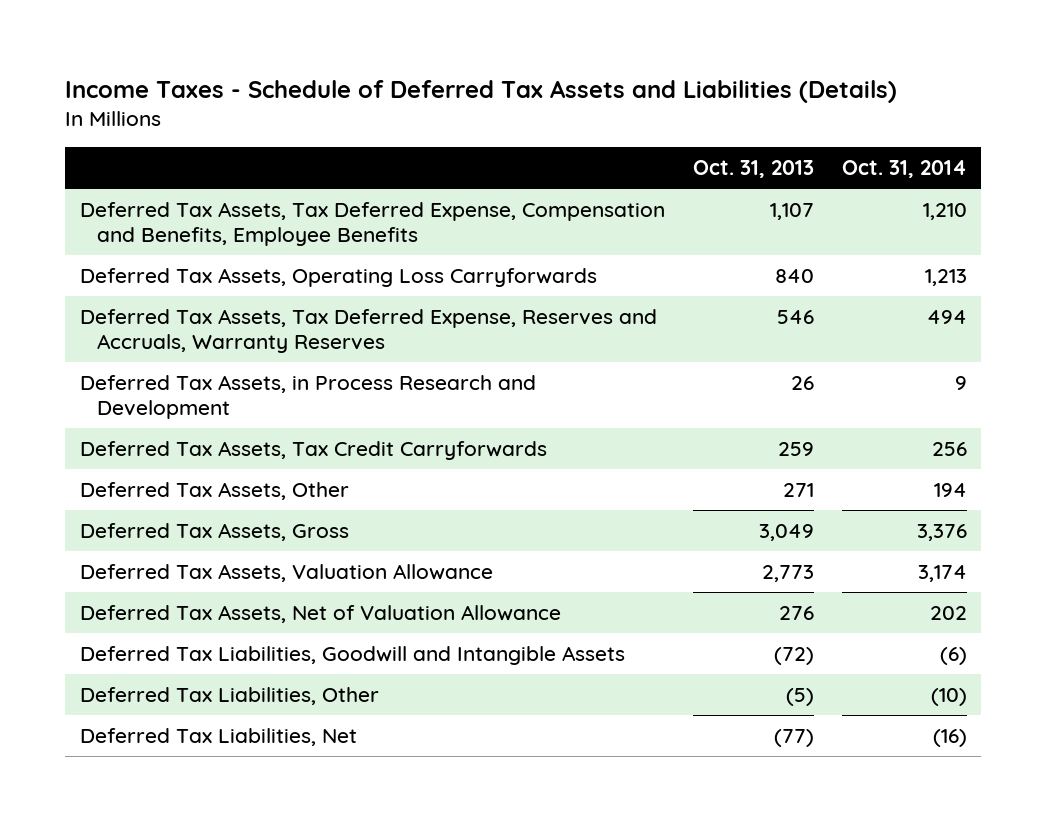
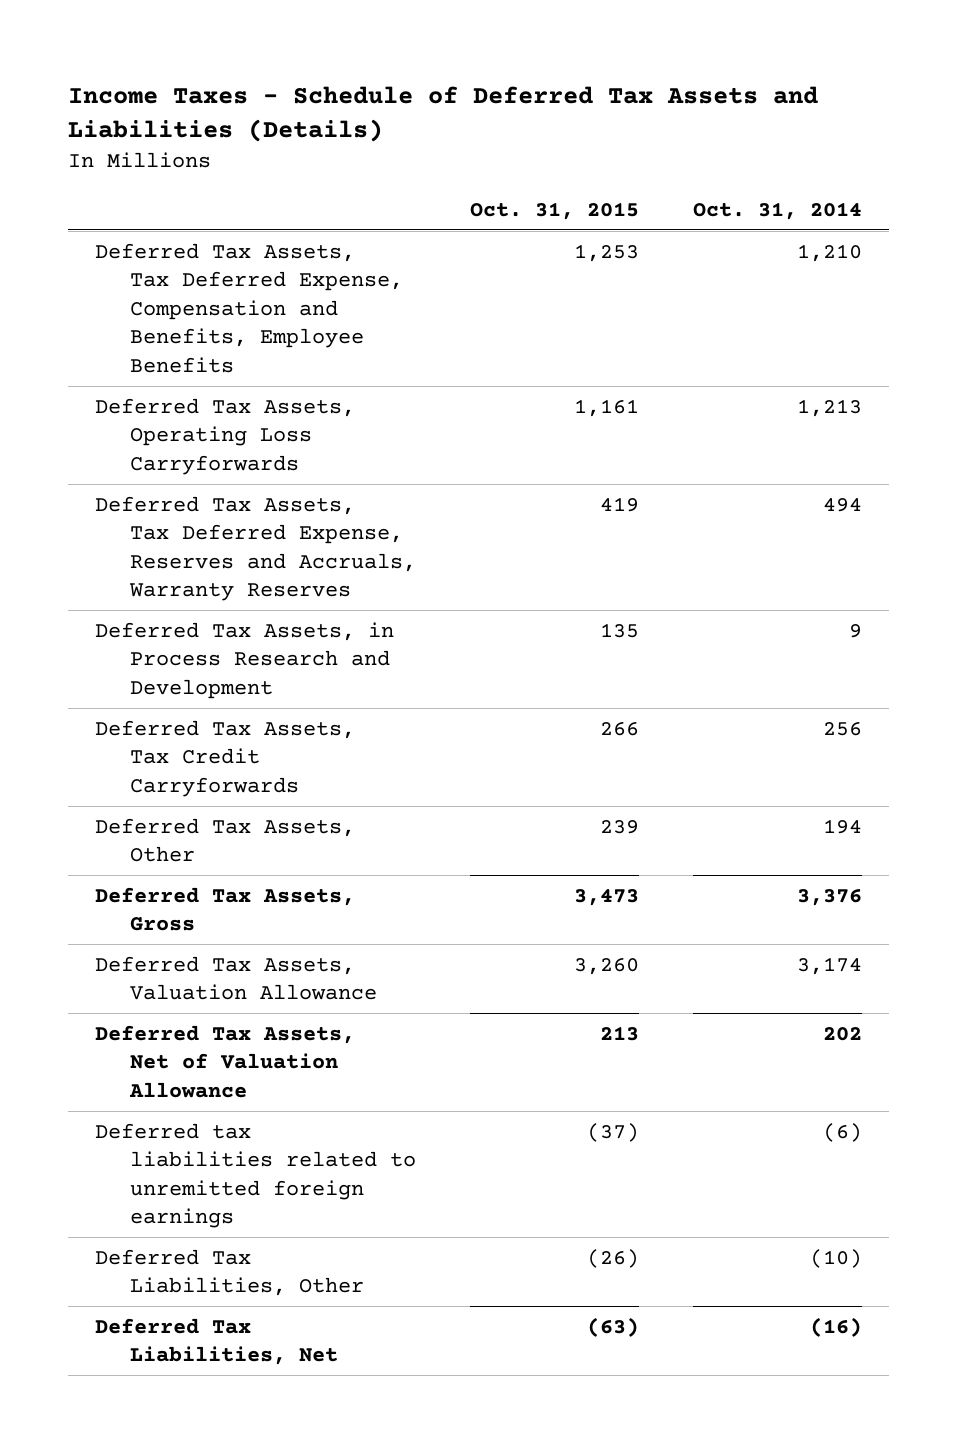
- | Oct. 31, 2013 | Oct. 31, 2014
+ | Oct. 31, 2015 | Oct. 31, 2014
- Deferred Tax Liabilities, Goodwill and Intangible Assets | (72) | (6)
+ Deferred tax liabilities related to unremitted foreign earnings | (37) | (6)

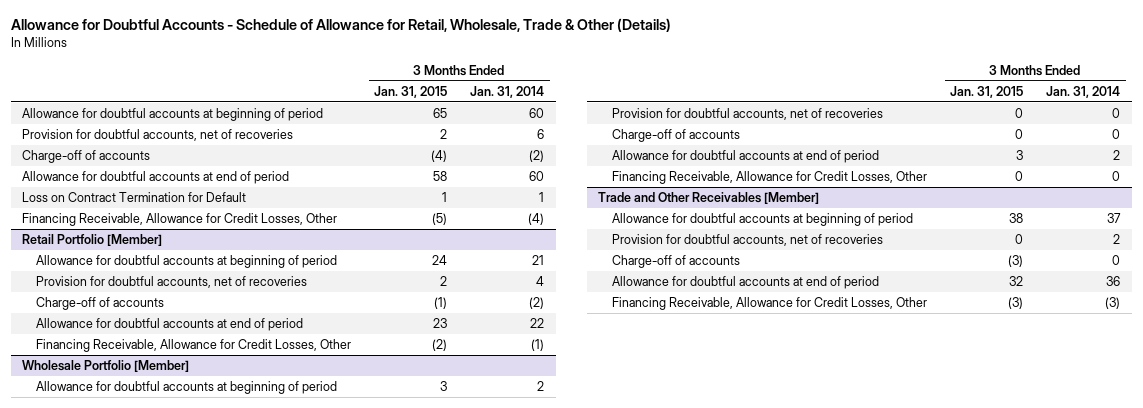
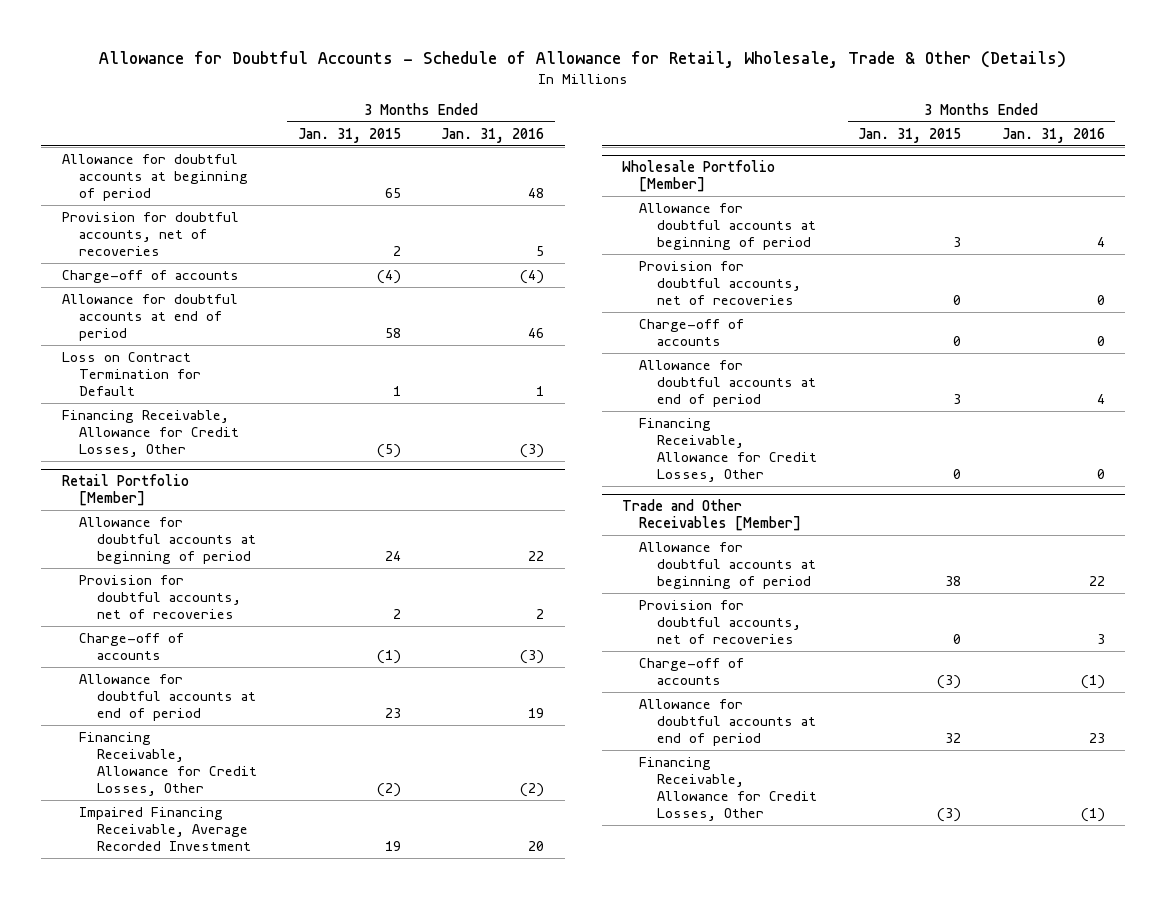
- | 3 Months Ended Jan. 31, 2015 | 3 Months Ended Jan. 31, 2014
+ | 3 Months Ended Jan. 31, 2015 | 3 Months Ended Jan. 31, 2016
@ Retail Portfolio [Member]
+ Impaired Financing Receivable, Average Recorded Investment | 19 | 20

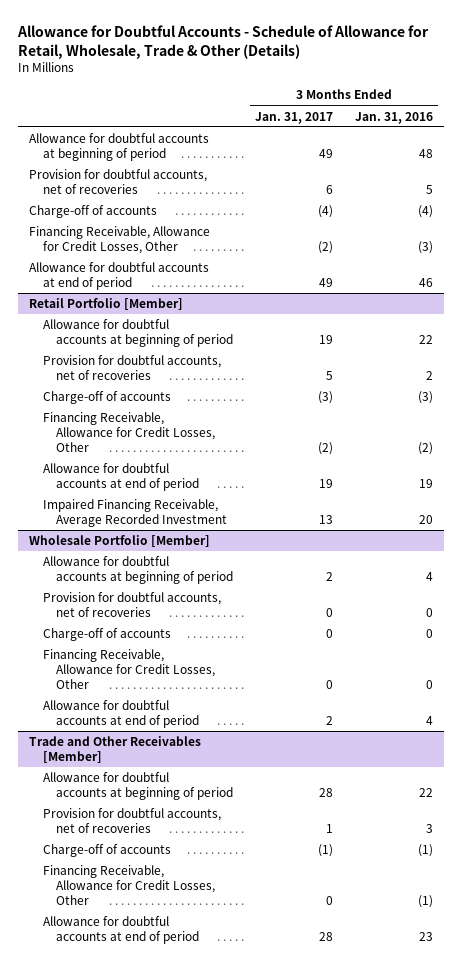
- | 3 Months Ended Jan. 31, 2015 | 3 Months Ended Jan. 31, 2016
+ | 3 Months Ended Jan. 31, 2017 | 3 Months Ended Jan. 31, 2016
- Loss on Contract Termination for Default | 1 | 1
moved down: Allowance for doubtful accounts at end of period | 49 | 46
@ Retail Portfolio [Member]
moved down: Allowance for doubtful accounts at end of period | 19 | 19
@ Wholesale Portfolio [Member]
moved down: Allowance for doubtful accounts at end of period | 2 | 4
@ Trade and Other Receivables [Member]
moved down: Allowance for doubtful accounts at end of period | 28 | 23

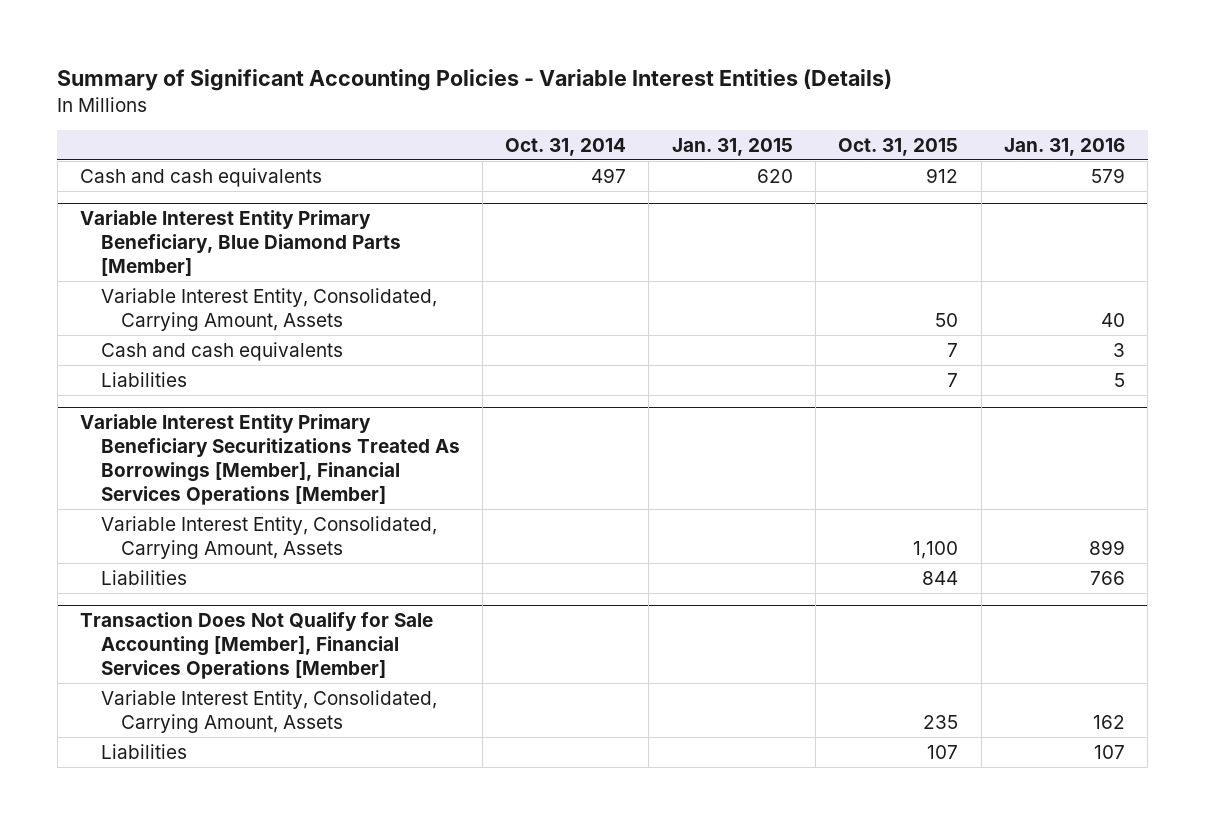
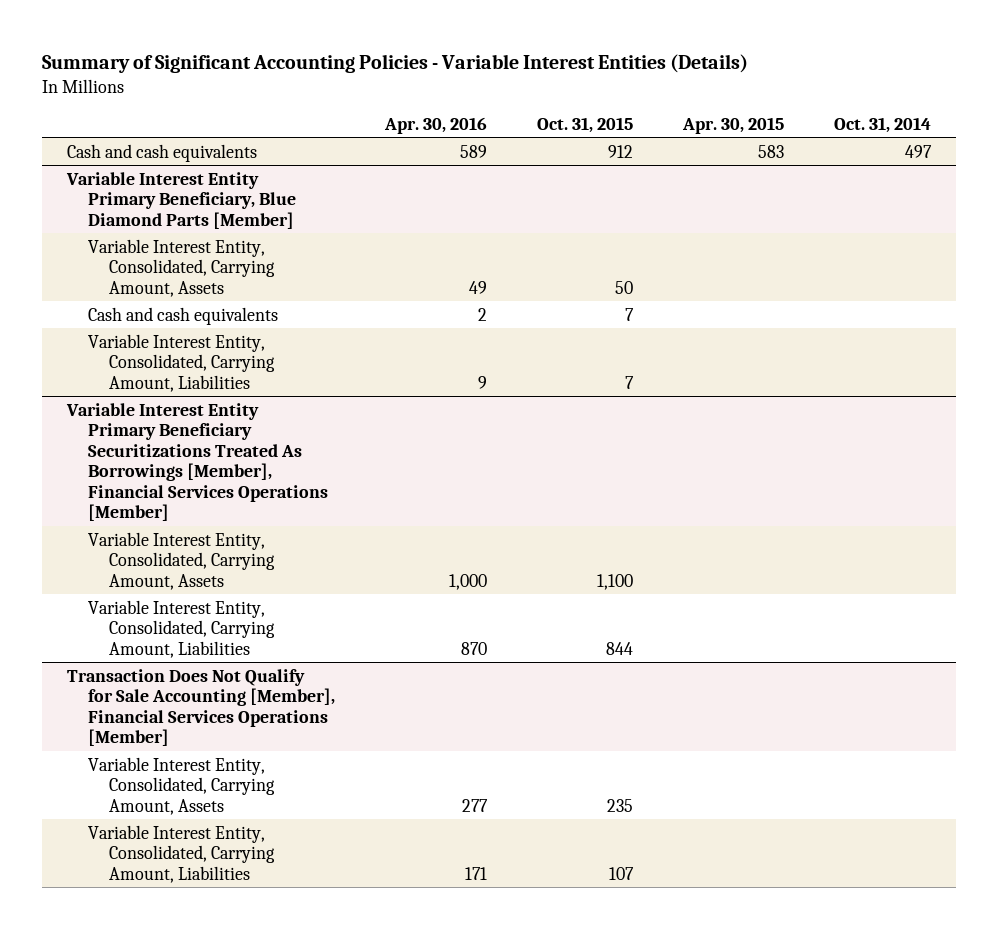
- | Oct. 31, 2014 | Jan. 31, 2015 | Oct. 31, 2015 | Jan. 31, 2016
+ | Apr. 30, 2016 | Oct. 31, 2015 | Apr. 30, 2015 | Oct. 31, 2014
@ Variable Interest Entity Primary Beneficiary, Blue Diamond Parts [Member]
- Liabilities | | | 7 | 5
+ Variable Interest Entity, Consolidated, Carrying Amount, Liabilities | 9 | 7 | |
@ Variable Interest Entity Primary Beneficiary Securitizations Treated As Borrowings [Member], Financial Services Operations [Member]
- Liabilities | | | 844 | 766
+ Variable Interest Entity, Consolidated, Carrying Amount, Liabilities | 870 | 844 | |
@ Transaction Does Not Qualify for Sale Accounting [Member], Financial Services Operations [Member]
- Liabilities | | | 107 | 107
+ Variable Interest Entity, Consolidated, Carrying Amount, Liabilities | 171 | 107 | |

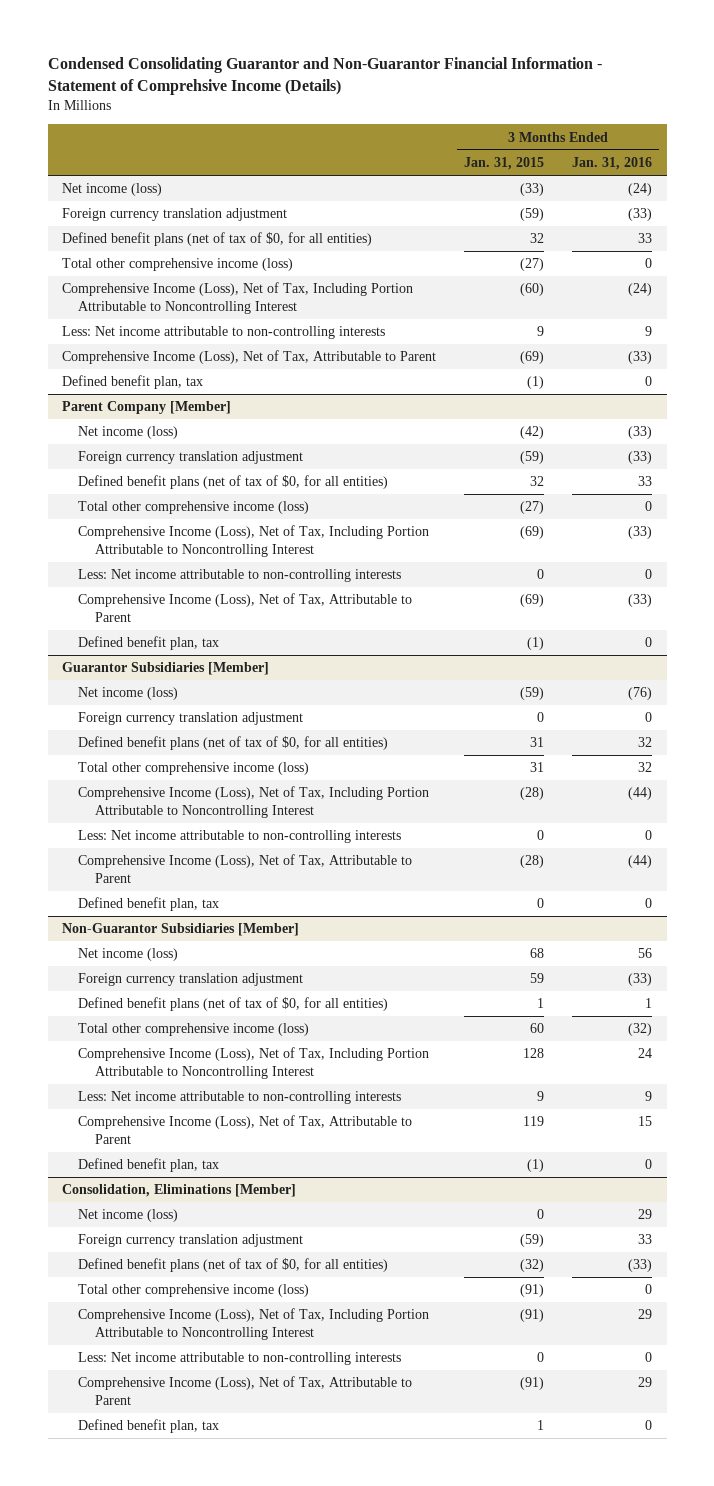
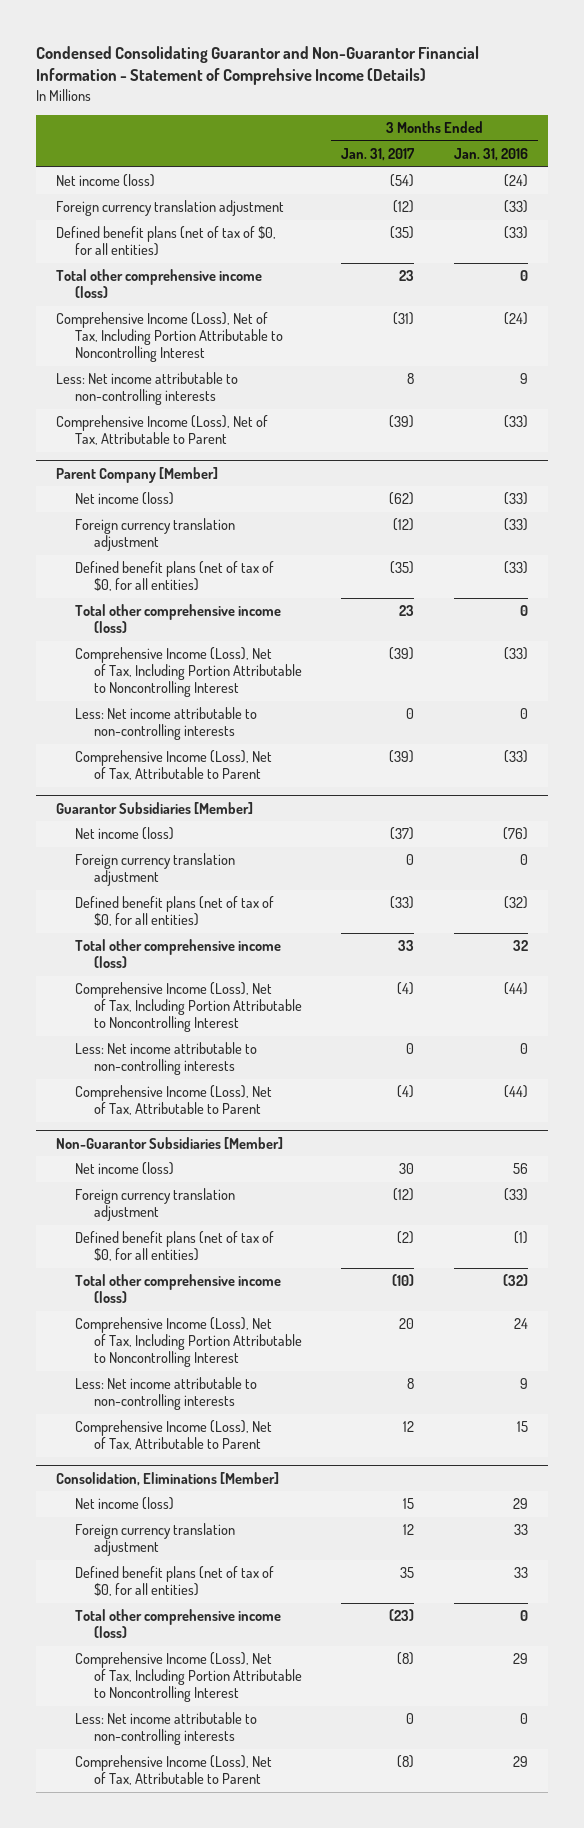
- | 3 Months Ended Jan. 31, 2015 | 3 Months Ended Jan. 31, 2016
+ | 3 Months Ended Jan. 31, 2017 | 3 Months Ended Jan. 31, 2016
- Defined benefit plans (net of tax of $0, for all entities) | 32 | 33
+ Defined benefit plans (net of tax of $0, for all entities) | (35) | (33)
- Defined benefit plan, tax | (1) | 0
@ Parent Company [Member]
- Defined benefit plans (net of tax of $0, for all entities) | 32 | 33
+ Defined benefit plans (net of tax of $0, for all entities) | (35) | (33)
- Defined benefit plan, tax | (1) | 0
@ Guarantor Subsidiaries [Member]
- Defined benefit plans (net of tax of $0, for all entities) | 31 | 32
+ Defined benefit plans (net of tax of $0, for all entities) | (33) | (32)
- Defined benefit plan, tax | 0 | 0
@ Non-Guarantor Subsidiaries [Member]
- Defined benefit plans (net of tax of $0, for all entities) | 1 | 1
+ Defined benefit plans (net of tax of $0, for all entities) | (2) | (1)
- Defined benefit plan, tax | (1) | 0
@ Consolidation, Eliminations [Member]
- Defined benefit plans (net of tax of $0, for all entities) | (32) | (33)
+ Defined benefit plans (net of tax of $0, for all entities) | 35 | 33
- Defined benefit plan, tax | 1 | 0

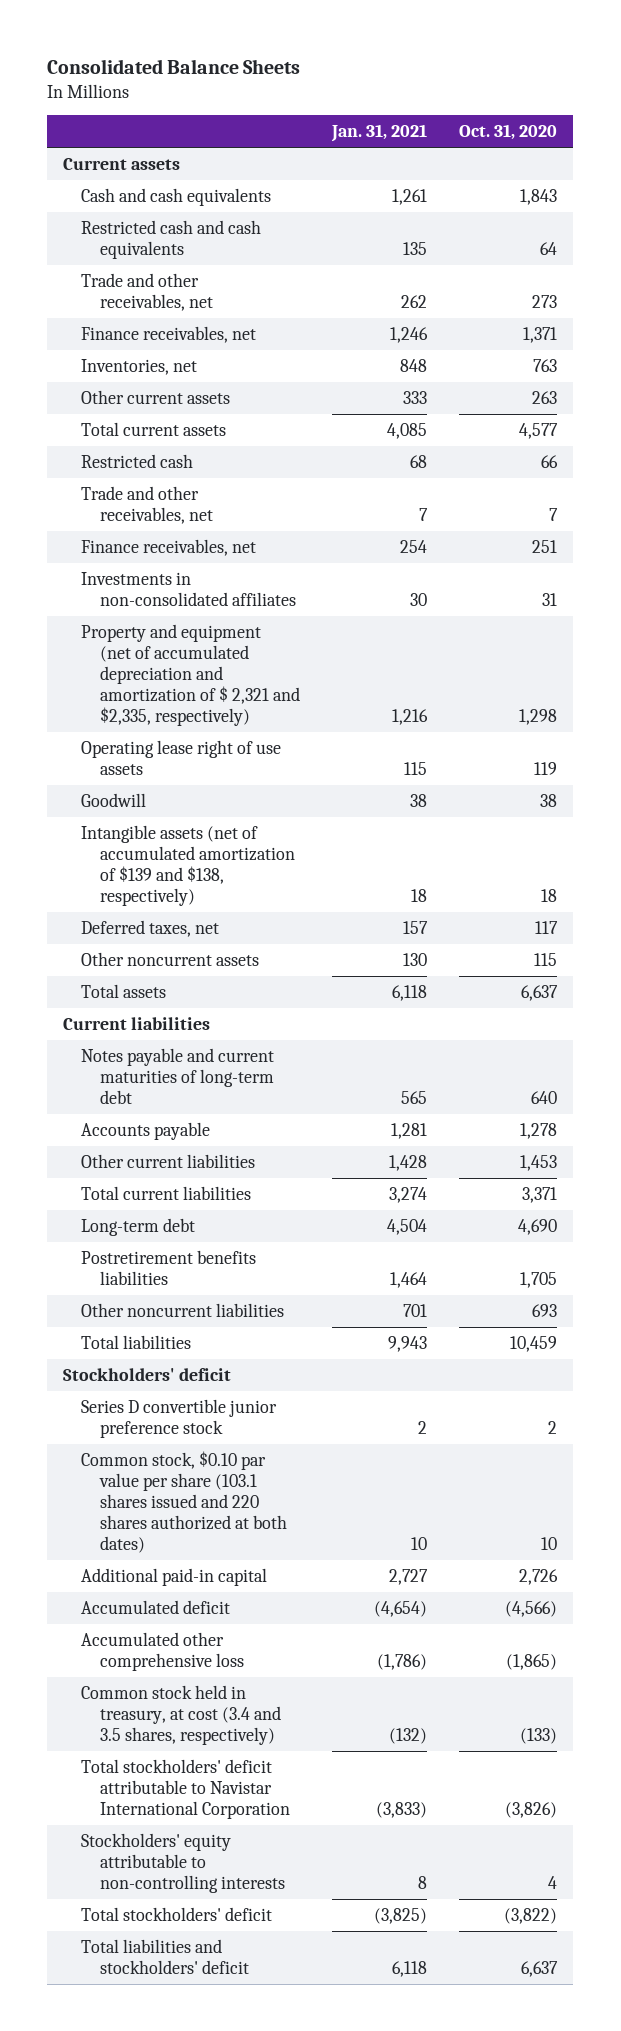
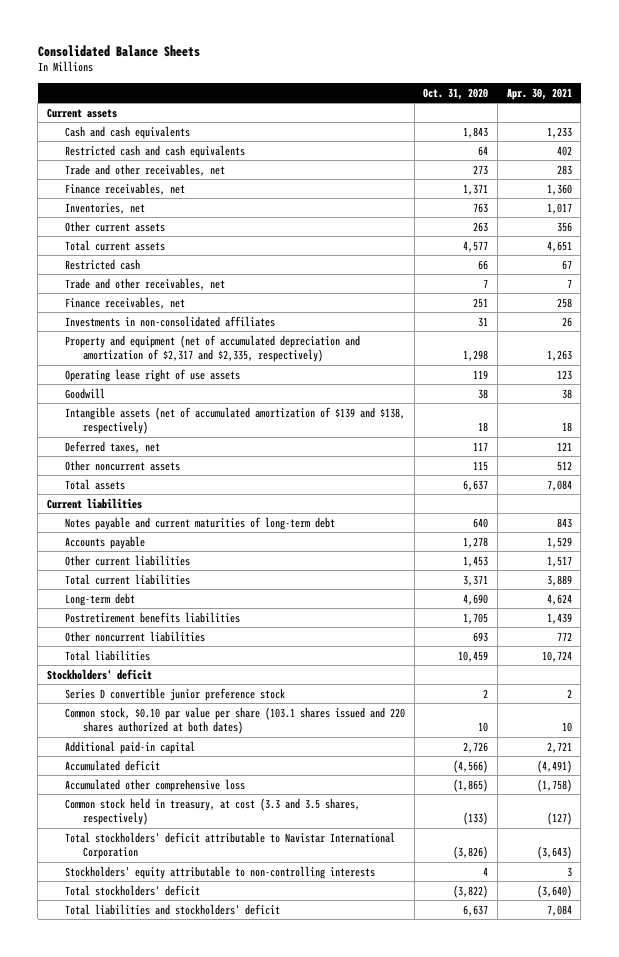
- | Jan. 31, 2021 | Oct. 31, 2020
+ | Oct. 31, 2020 | Apr. 30, 2021
- Property and equipment (net of accumulated depreciation and amortization of $ 2,321 and $2,335, respectively) | 1,216 | 1,298
+ Property and equipment (net of accumulated depreciation and amortization of $2,317 and $2,335, respectively) | 1,298 | 1,263
- Common stock held in treasury, at cost (3.4 and 3.5 shares, respectively) | (132) | (133)
+ Common stock held in treasury, at cost (3.3 and 3.5 shares, respectively) | (133) | (127)

